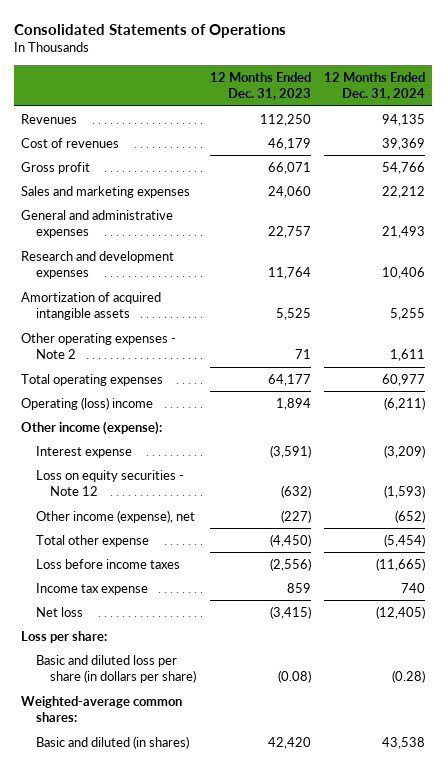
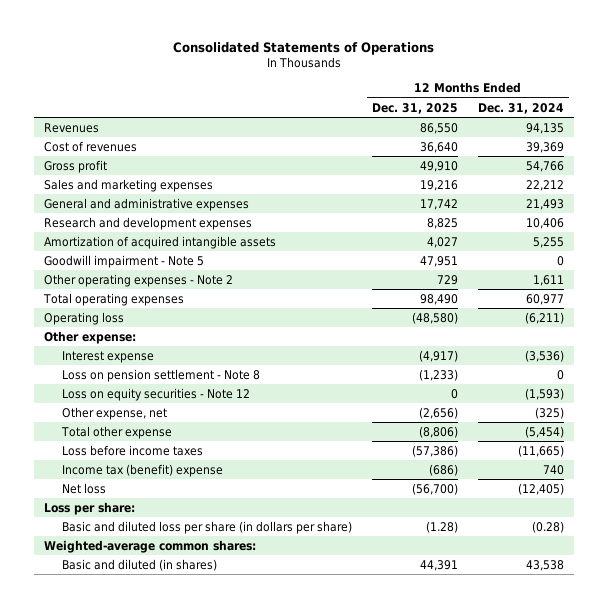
- | 12 Months Ended Dec. 31, 2023 | 12 Months Ended Dec. 31, 2024
+ | 12 Months Ended Dec. 31, 2025 | 12 Months Ended Dec. 31, 2024
+ Goodwill impairment - Note 5 | 47,951 | 0
- Operating (loss) income | 1,894 | (6,211)
- Other income (expense):
- Interest expense | (3,591) | (3,209)
+ Operating loss | (48,580) | (6,211)
+ Other expense:
+ Interest expense | (4,917) | (3,536)
+ Loss on pension settlement - Note 8 | (1,233) | 0
- Other income (expense), net | (227) | (652)
+ Other expense, net | (2,656) | (325)
- Income tax expense | 859 | 740
+ Income tax (benefit) expense | (686) | 740

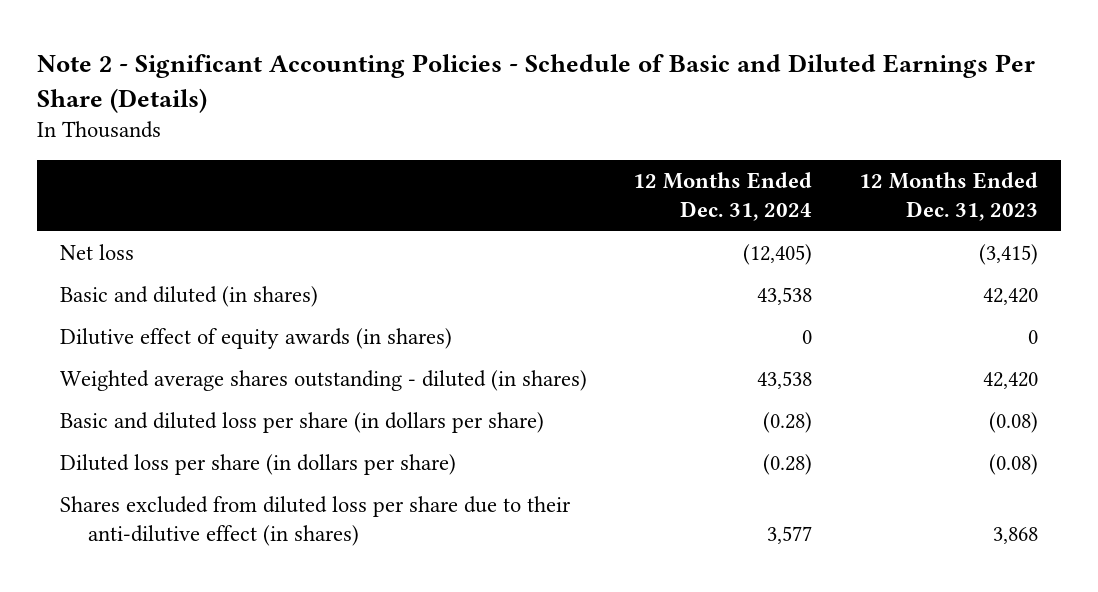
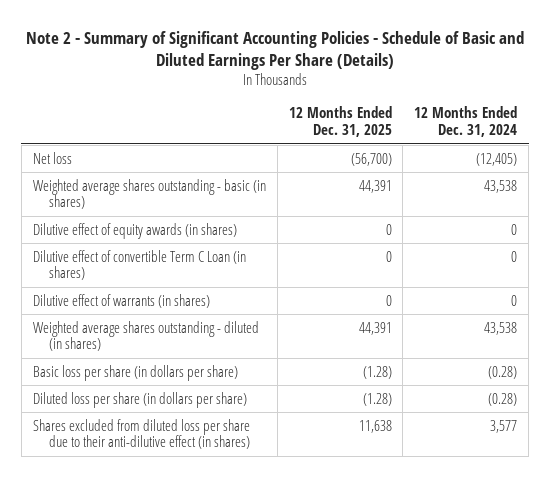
- Note 2 - Significant Accounting Policies - Schedule of Basic and Diluted Earnings Per Share (Details)
+ Note 2 - Summary of Significant Accounting Policies - Schedule of Basic and Diluted Earnings Per Share (Details)
- | 12 Months Ended Dec. 31, 2024 | 12 Months Ended Dec. 31, 2023
+ | 12 Months Ended Dec. 31, 2025 | 12 Months Ended Dec. 31, 2024
- Basic and diluted (in shares) | 43,538 | 42,420
+ Weighted average shares outstanding - basic (in shares) | 44,391 | 43,538
+ Dilutive effect of convertible Term C Loan (in shares) | 0 | 0
+ Dilutive effect of warrants (in shares) | 0 | 0
- Basic and diluted loss per share (in dollars per share) | (0.28) | (0.08)
+ Basic loss per share (in dollars per share) | (1.28) | (0.28)

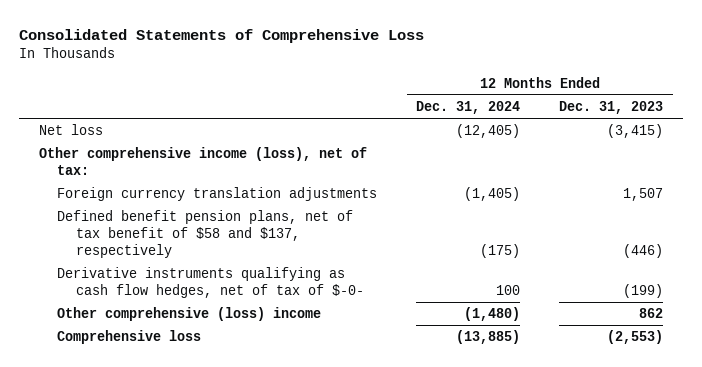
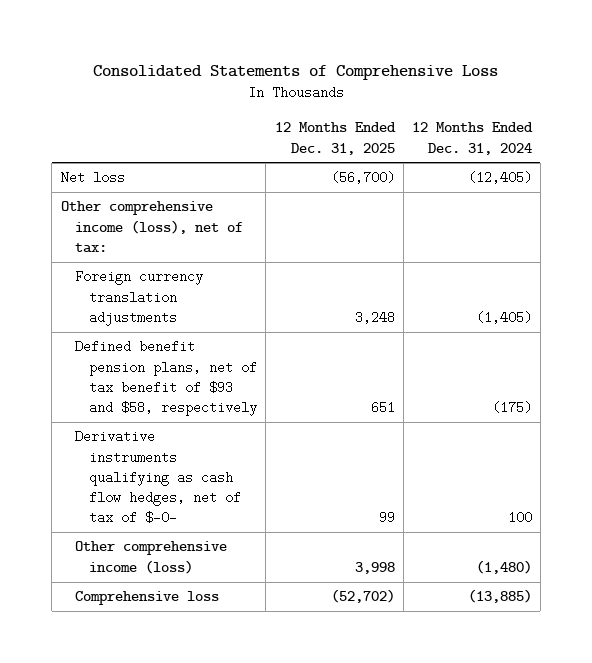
- | 12 Months Ended Dec. 31, 2024 | 12 Months Ended Dec. 31, 2023
+ | 12 Months Ended Dec. 31, 2025 | 12 Months Ended Dec. 31, 2024
- Defined benefit pension plans, net of tax benefit of $58 and $137, respectively | (175) | (446)
+ Defined benefit pension plans, net of tax benefit of $93 and $58, respectively | 651 | (175)
- Other comprehensive (loss) income | (1,480) | 862
+ Other comprehensive income (loss) | 3,998 | (1,480)

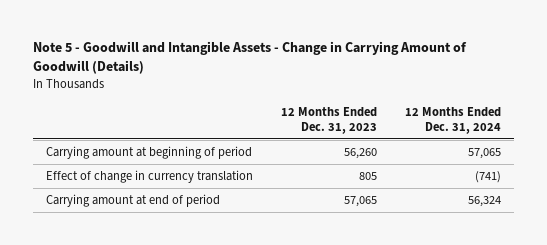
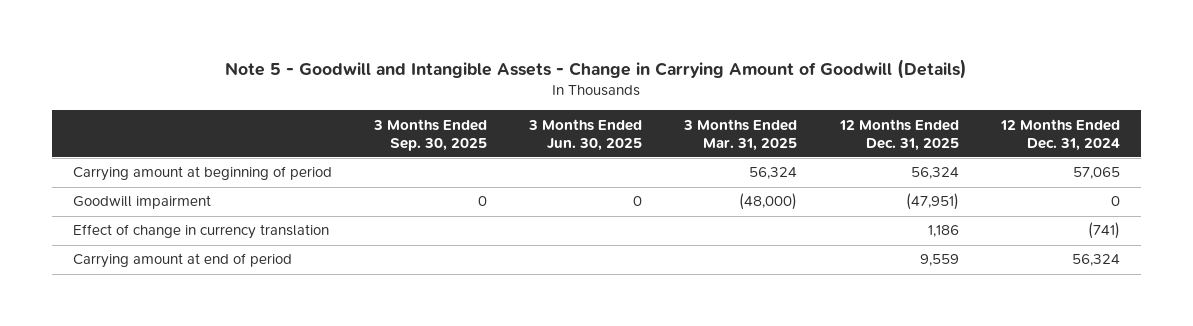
- | 12 Months Ended Dec. 31, 2023 | 12 Months Ended Dec. 31, 2024
+ | 3 Months Ended Sep. 30, 2025 | 3 Months Ended Jun. 30, 2025 | 3 Months Ended Mar. 31, 2025 | 12 Months Ended Dec. 31, 2025 | 12 Months Ended Dec. 31, 2024
+ Goodwill impairment | 0 | 0 | (48,000) | (47,951) | 0

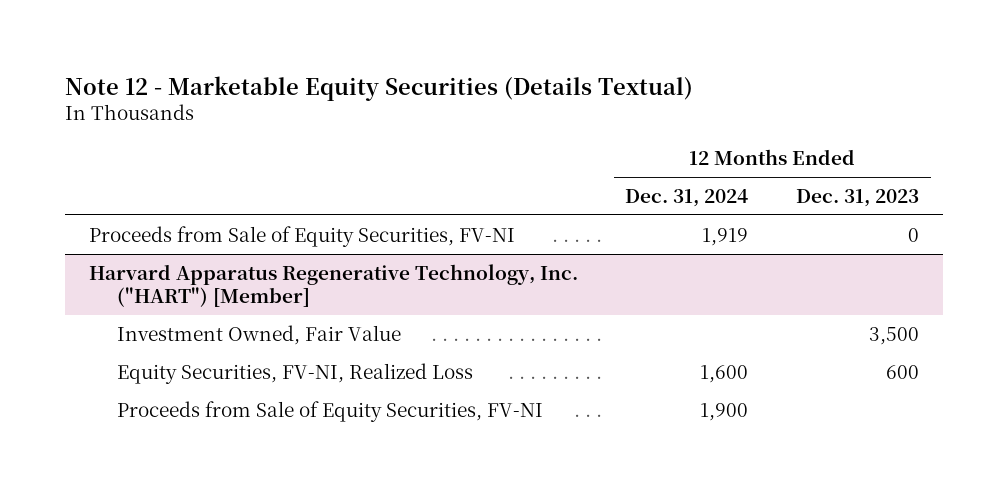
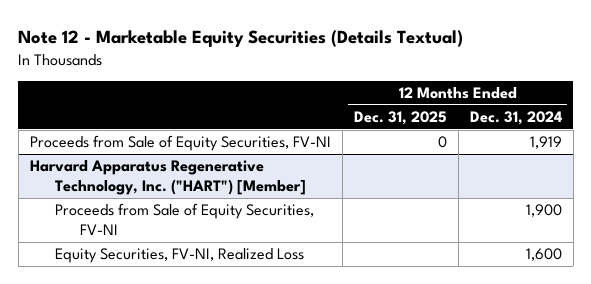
- | 12 Months Ended Dec. 31, 2024 | 12 Months Ended Dec. 31, 2023
+ | 12 Months Ended Dec. 31, 2025 | 12 Months Ended Dec. 31, 2024
@ Harvard Apparatus Regenerative Technology, Inc. ("HART") [Member]
- Investment Owned, Fair Value | | 3,500
moved down: Equity Securities, FV-NI, Realized Loss | | 1,600

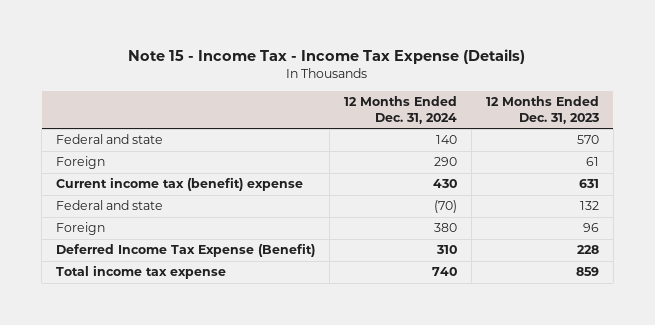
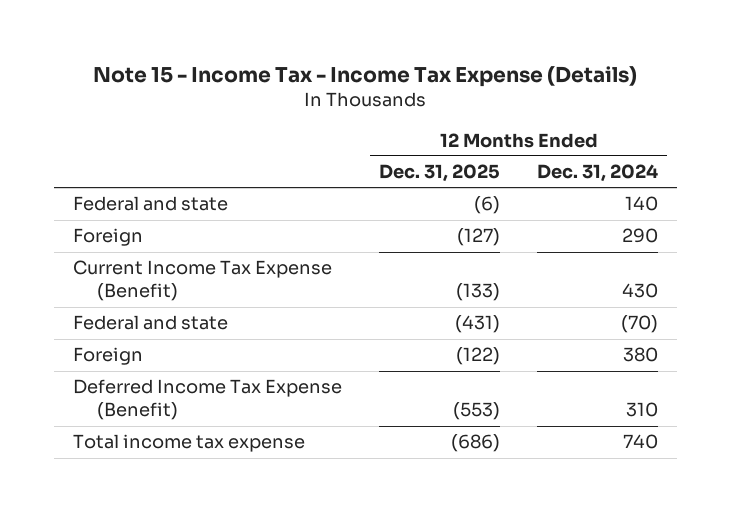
- | 12 Months Ended Dec. 31, 2024 | 12 Months Ended Dec. 31, 2023
+ | 12 Months Ended Dec. 31, 2025 | 12 Months Ended Dec. 31, 2024
- Current income tax (benefit) expense | 430 | 631
+ Current Income Tax Expense (Benefit) | (133) | 430

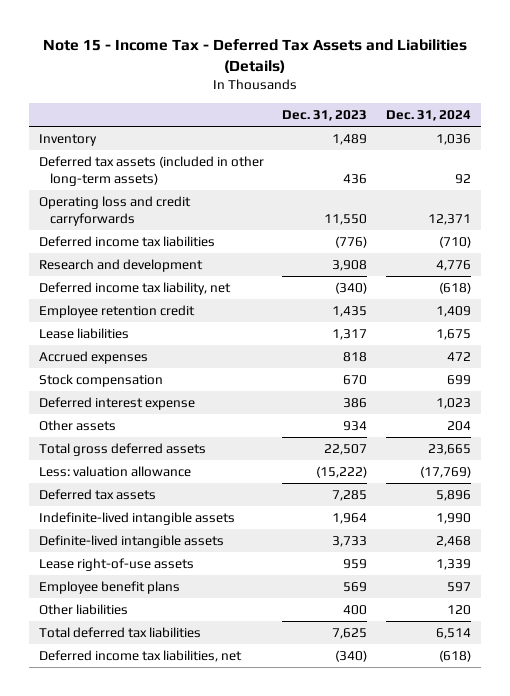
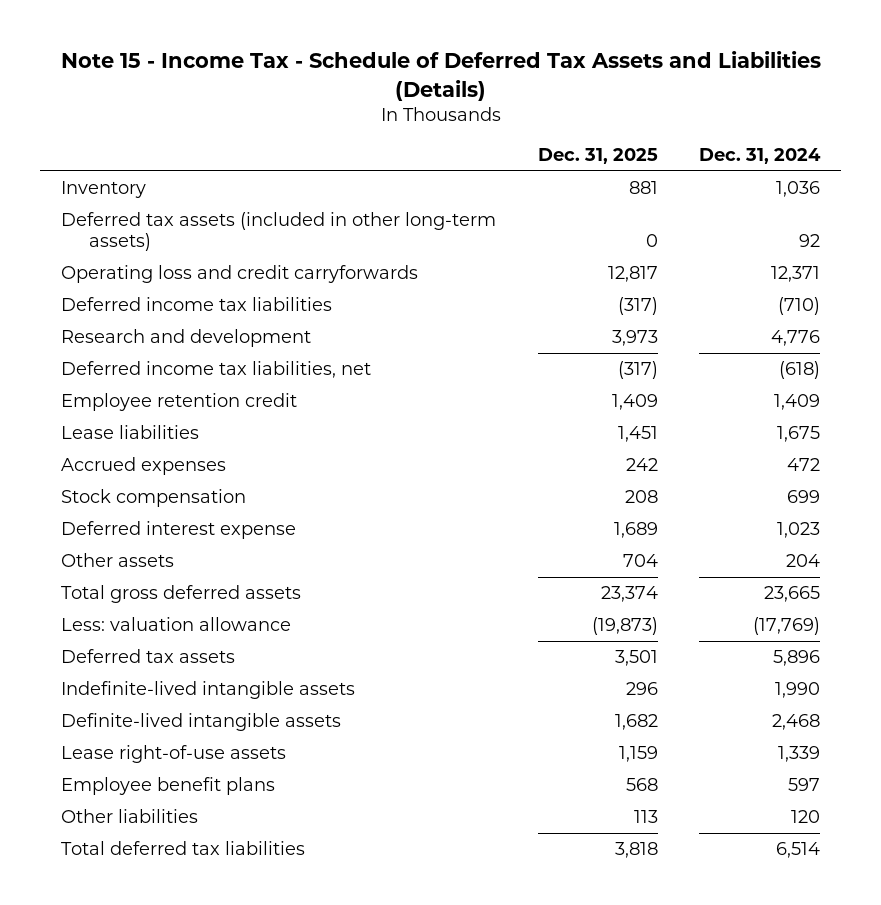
- Note 15 - Income Tax - Deferred Tax Assets and Liabilities (Details)
+ Note 15 - Income Tax - Schedule of Deferred Tax Assets and Liabilities (Details)
- | Dec. 31, 2023 | Dec. 31, 2024
+ | Dec. 31, 2025 | Dec. 31, 2024
- Deferred income tax liability, net | (340) | (618)
moved up: Deferred income tax liabilities, net | (317) | (618)

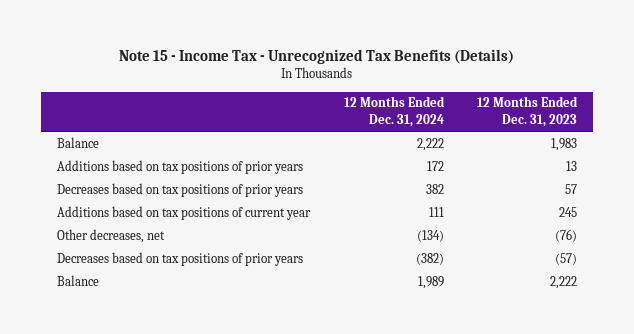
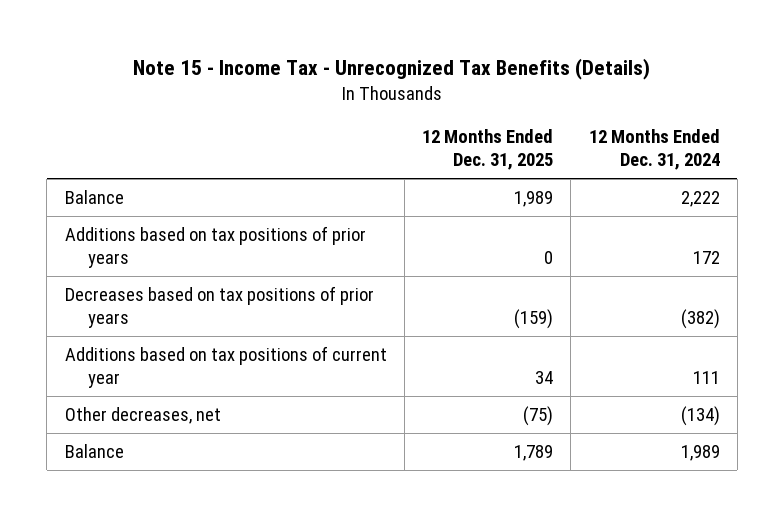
- | 12 Months Ended Dec. 31, 2024 | 12 Months Ended Dec. 31, 2023
+ | 12 Months Ended Dec. 31, 2025 | 12 Months Ended Dec. 31, 2024
- Decreases based on tax positions of prior years | 382 | 57
moved up: Decreases based on tax positions of prior years | (159) | (382)

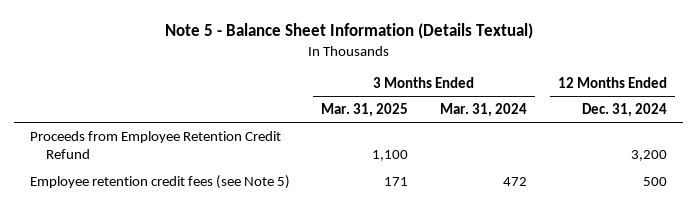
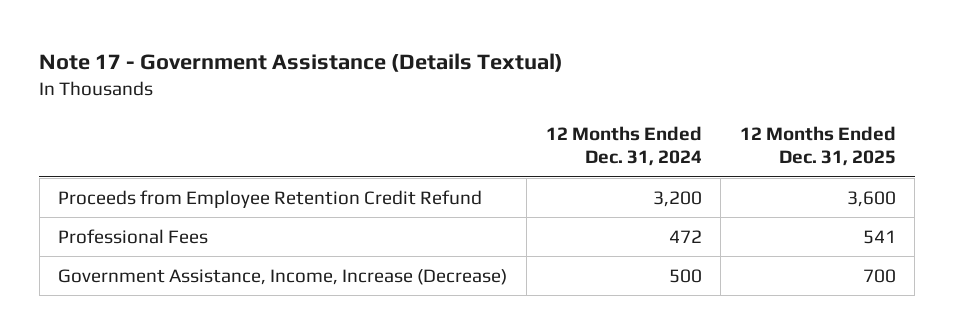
- Note 5 - Balance Sheet Information (Details Textual)
+ Note 17 - Government Assistance (Details Textual)
- | 3 Months Ended Mar. 31, 2025 | 3 Months Ended Mar. 31, 2024 | 12 Months Ended Dec. 31, 2024
+ | 12 Months Ended Dec. 31, 2024 | 12 Months Ended Dec. 31, 2025
- Employee retention credit fees (see Note 5) | 171 | 472 | 500
+ Professional Fees | 472 | 541
+ Government Assistance, Income, Increase (Decrease) | 500 | 700

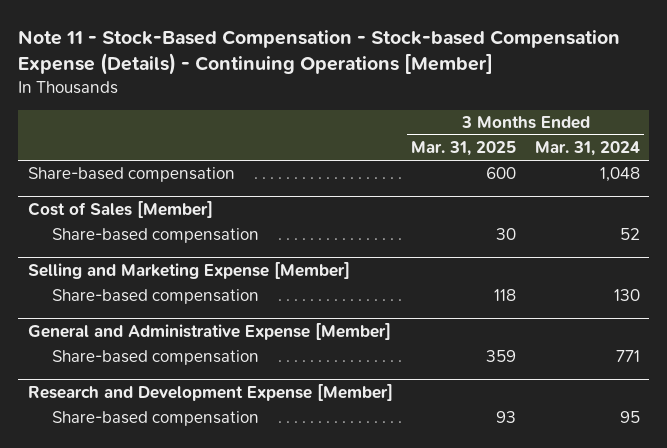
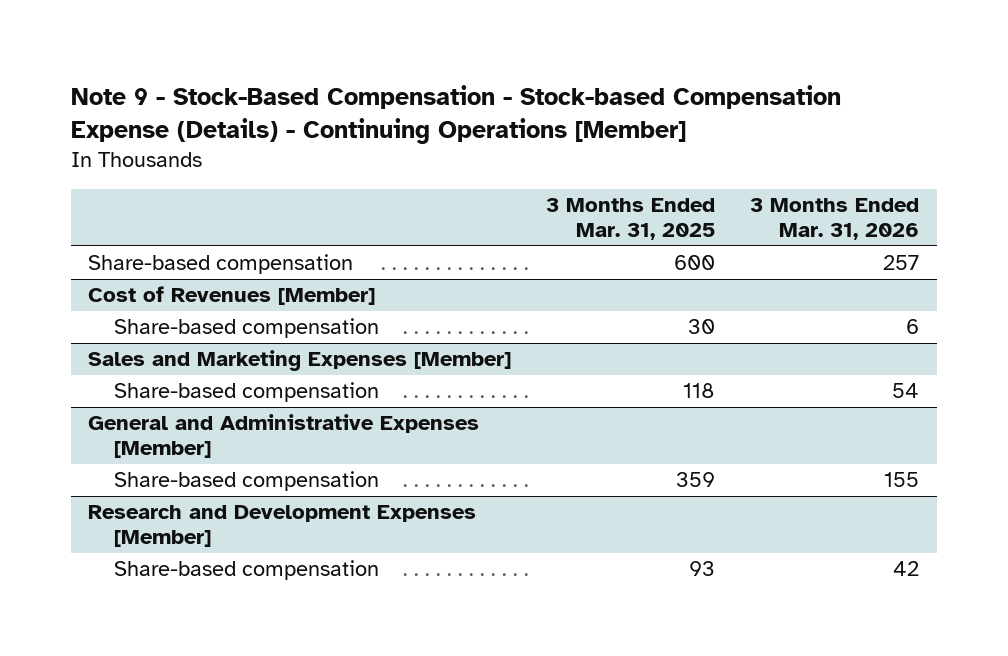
- Note 11 - Stock-Based Compensation - Stock-based Compensation Expense (Details) - Continuing Operations [Member]
+ Note 9 - Stock-Based Compensation - Stock-based Compensation Expense (Details) - Continuing Operations [Member]
- | 3 Months Ended Mar. 31, 2025 | 3 Months Ended Mar. 31, 2024
+ | 3 Months Ended Mar. 31, 2025 | 3 Months Ended Mar. 31, 2026
- Cost of Sales [Member]
+ Cost of Revenues [Member]
- Selling and Marketing Expense [Member]
+ Sales and Marketing Expenses [Member]
- General and Administrative Expense [Member]
+ General and Administrative Expenses [Member]
- Research and Development Expense [Member]
+ Research and Development Expenses [Member]

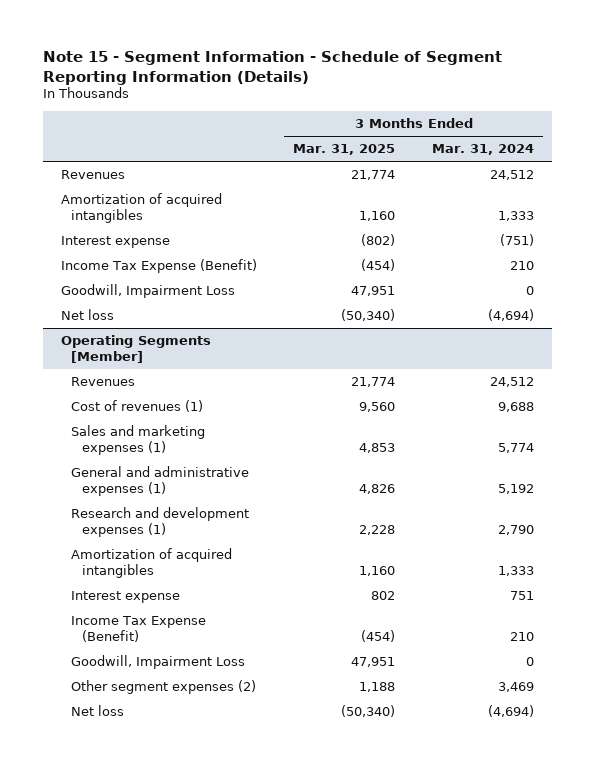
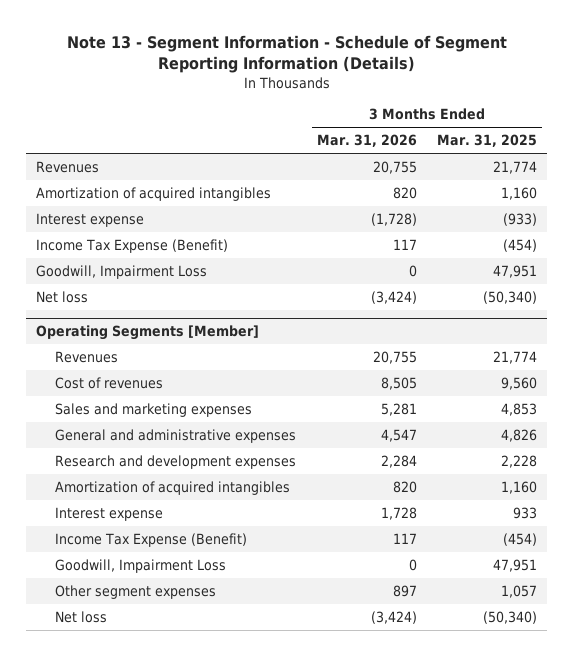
- Note 15 - Segment Information - Schedule of Segment Reporting Information (Details)
+ Note 13 - Segment Information - Schedule of Segment Reporting Information (Details)
- | 3 Months Ended Mar. 31, 2025 | 3 Months Ended Mar. 31, 2024
+ | 3 Months Ended Mar. 31, 2026 | 3 Months Ended Mar. 31, 2025
- Interest expense | (802) | (751)
+ Interest expense | (1,728) | (933)
@ Operating Segments [Member]
- Cost of revenues (1) | 9,560 | 9,688
- Sales and marketing expenses (1) | 4,853 | 5,774
- General and administrative expenses (1) | 4,826 | 5,192
- Research and development expenses (1) | 2,228 | 2,790
+ Cost of revenues | 8,505 | 9,560
+ Sales and marketing expenses | 5,281 | 4,853
+ General and administrative expenses | 4,547 | 4,826
+ Research and development expenses | 2,284 | 2,228
- Interest expense | 802 | 751
+ Interest expense | 1,728 | 933
- Other segment expenses (2) | 1,188 | 3,469
+ Other segment expenses | 897 | 1,057

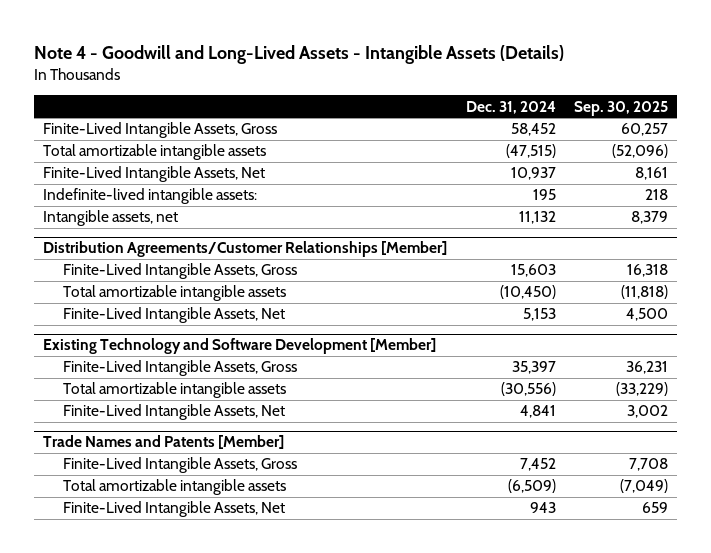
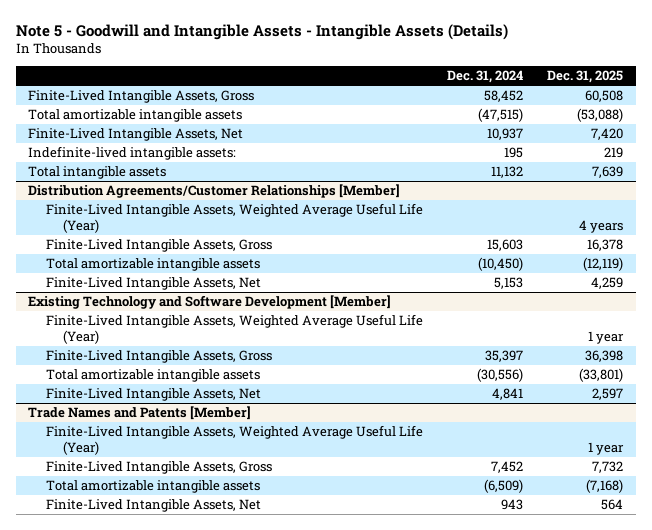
- Note 4 - Goodwill and Long-Lived Assets - Intangible Assets (Details)
+ Note 5 - Goodwill and Intangible Assets - Intangible Assets (Details)
- | Dec. 31, 2024 | Sep. 30, 2025
+ | Dec. 31, 2024 | Dec. 31, 2025
- Intangible assets, net | 11,132 | 8,379
+ Total intangible assets | 11,132 | 7,639
@ Distribution Agreements/Customer Relationships [Member]
+ Finite-Lived Intangible Assets, Weighted Average Useful Life (Year) | | 4 years
@ Existing Technology and Software Development [Member]
+ Finite-Lived Intangible Assets, Weighted Average Useful Life (Year) | | 1 year
@ Trade Names and Patents [Member]
+ Finite-Lived Intangible Assets, Weighted Average Useful Life (Year) | | 1 year

